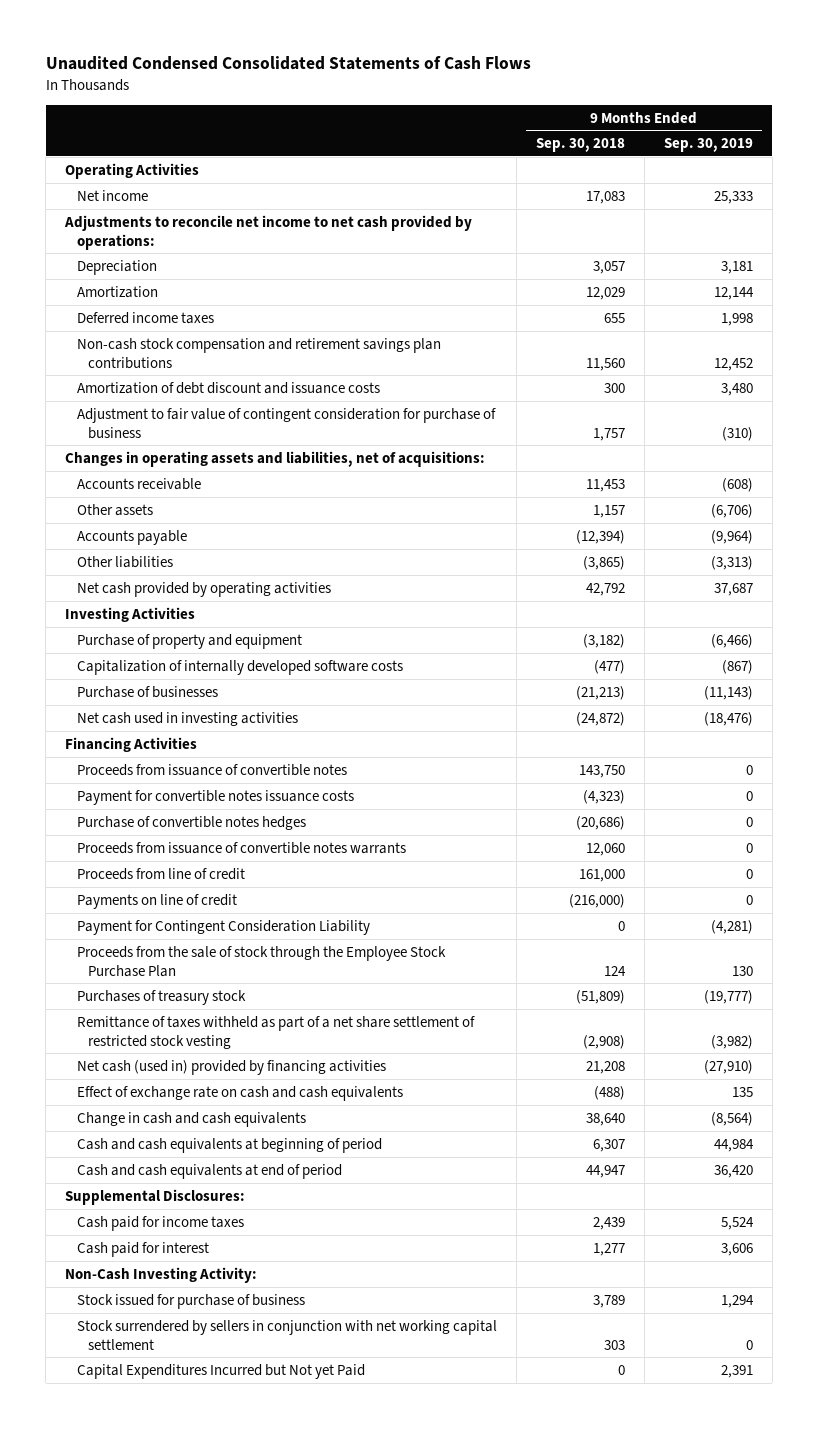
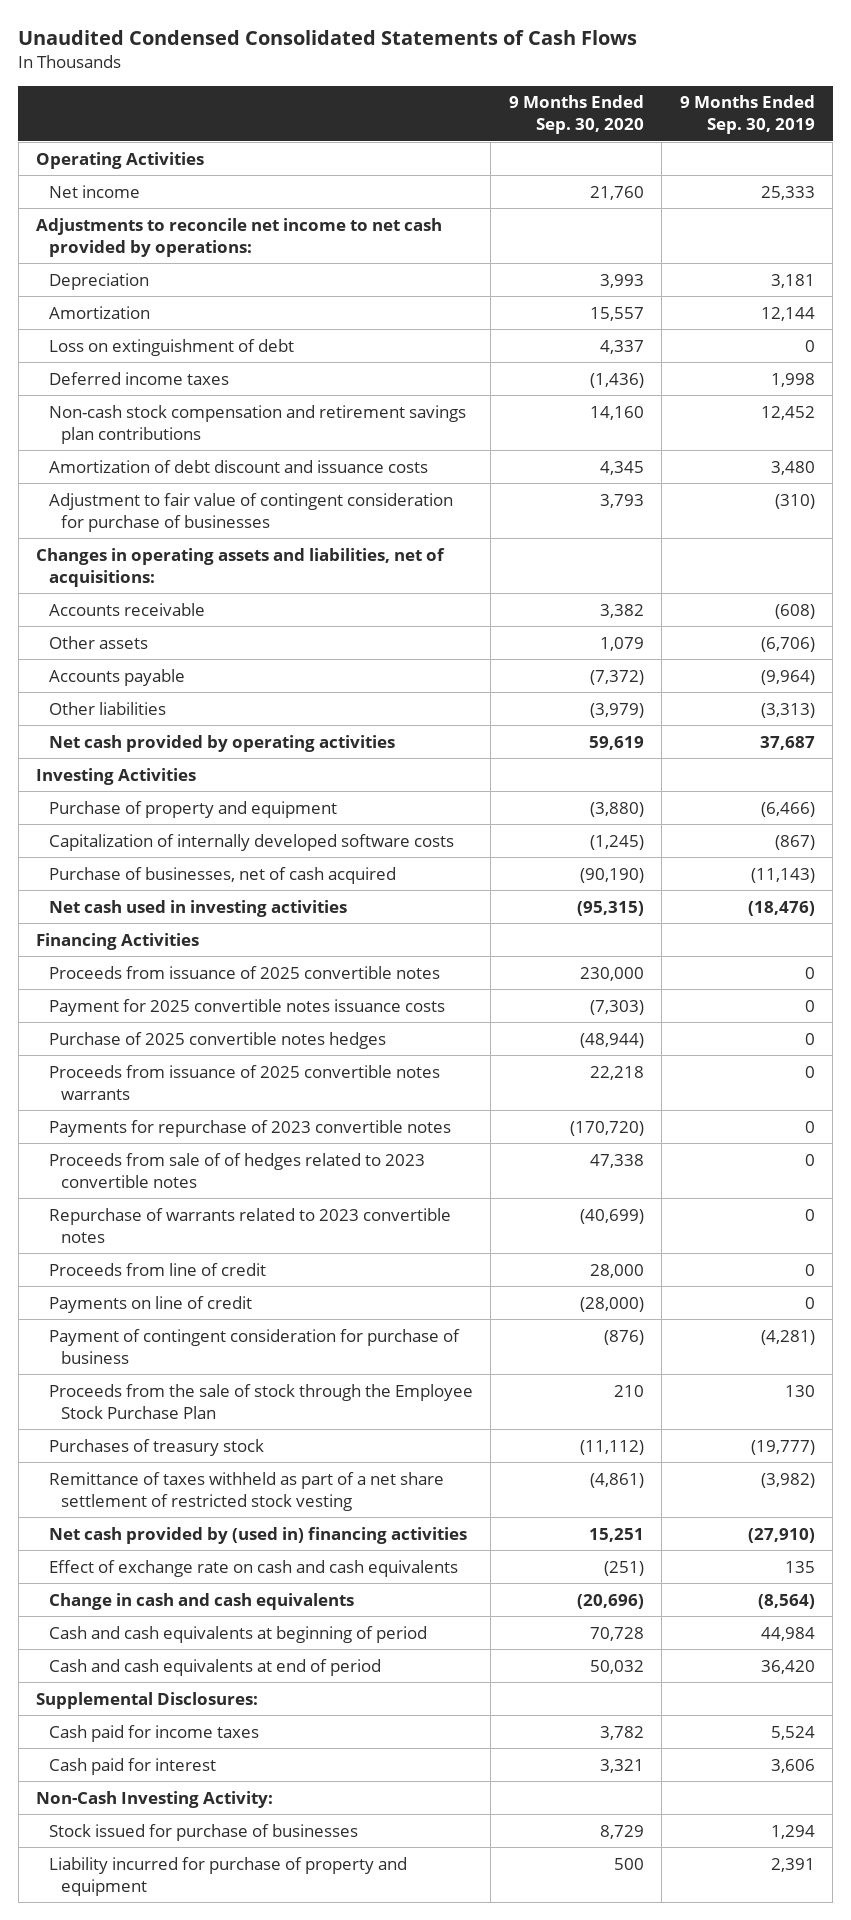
- | 9 Months Ended Sep. 30, 2018 | 9 Months Ended Sep. 30, 2019
+ | 9 Months Ended Sep. 30, 2020 | 9 Months Ended Sep. 30, 2019
+ Loss on extinguishment of debt | 4,337 | 0
- Adjustment to fair value of contingent consideration for purchase of business | 1,757 | (310)
+ Adjustment to fair value of contingent consideration for purchase of businesses | 3,793 | (310)
- Purchase of businesses | (21,213) | (11,143)
+ Purchase of businesses, net of cash acquired | (90,190) | (11,143)
- Proceeds from issuance of convertible notes | 143,750 | 0
- Payment for convertible notes issuance costs | (4,323) | 0
- Purchase of convertible notes hedges | (20,686) | 0
- Proceeds from issuance of convertible notes warrants | 12,060 | 0
+ Proceeds from issuance of 2025 convertible notes | 230,000 | 0
+ Payment for 2025 convertible notes issuance costs | (7,303) | 0
+ Purchase of 2025 convertible notes hedges | (48,944) | 0
+ Proceeds from issuance of 2025 convertible notes warrants | 22,218 | 0
+ Payments for repurchase of 2023 convertible notes | (170,720) | 0
+ Proceeds from sale of of hedges related to 2023 convertible notes | 47,338 | 0
+ Repurchase of warrants related to 2023 convertible notes | (40,699) | 0
- Payment for Contingent Consideration Liability | 0 | (4,281)
+ Payment of contingent consideration for purchase of business | (876) | (4,281)
- Net cash (used in) provided by financing activities | 21,208 | (27,910)
+ Net cash provided by (used in) financing activities | 15,251 | (27,910)
- Stock issued for purchase of business | 3,789 | 1,294
- Stock surrendered by sellers in conjunction with net working capital settlement | 303 | 0
- Capital Expenditures Incurred but Not yet Paid | 0 | 2,391
+ Stock issued for purchase of businesses | 8,729 | 1,294
+ Liability incurred for purchase of property and equipment | 500 | 2,391

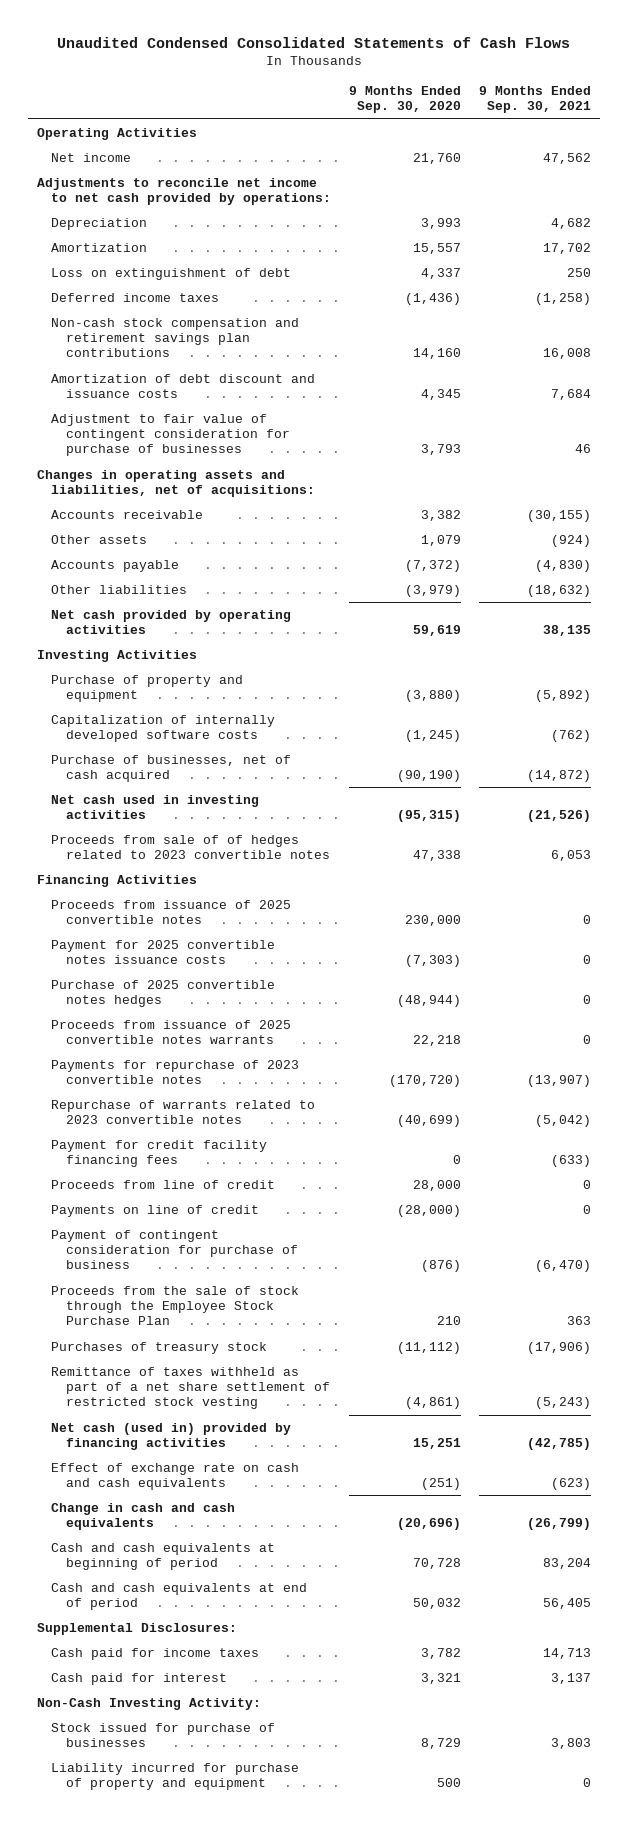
- | 9 Months Ended Sep. 30, 2020 | 9 Months Ended Sep. 30, 2019
+ | 9 Months Ended Sep. 30, 2020 | 9 Months Ended Sep. 30, 2021
moved up: Proceeds from sale of of hedges related to 2023 convertible notes | 47,338 | 6,053
+ Payment for credit facility financing fees | 0 | (633)
- Net cash provided by (used in) financing activities | 15,251 | (27,910)
+ Net cash (used in) provided by financing activities | 15,251 | (42,785)

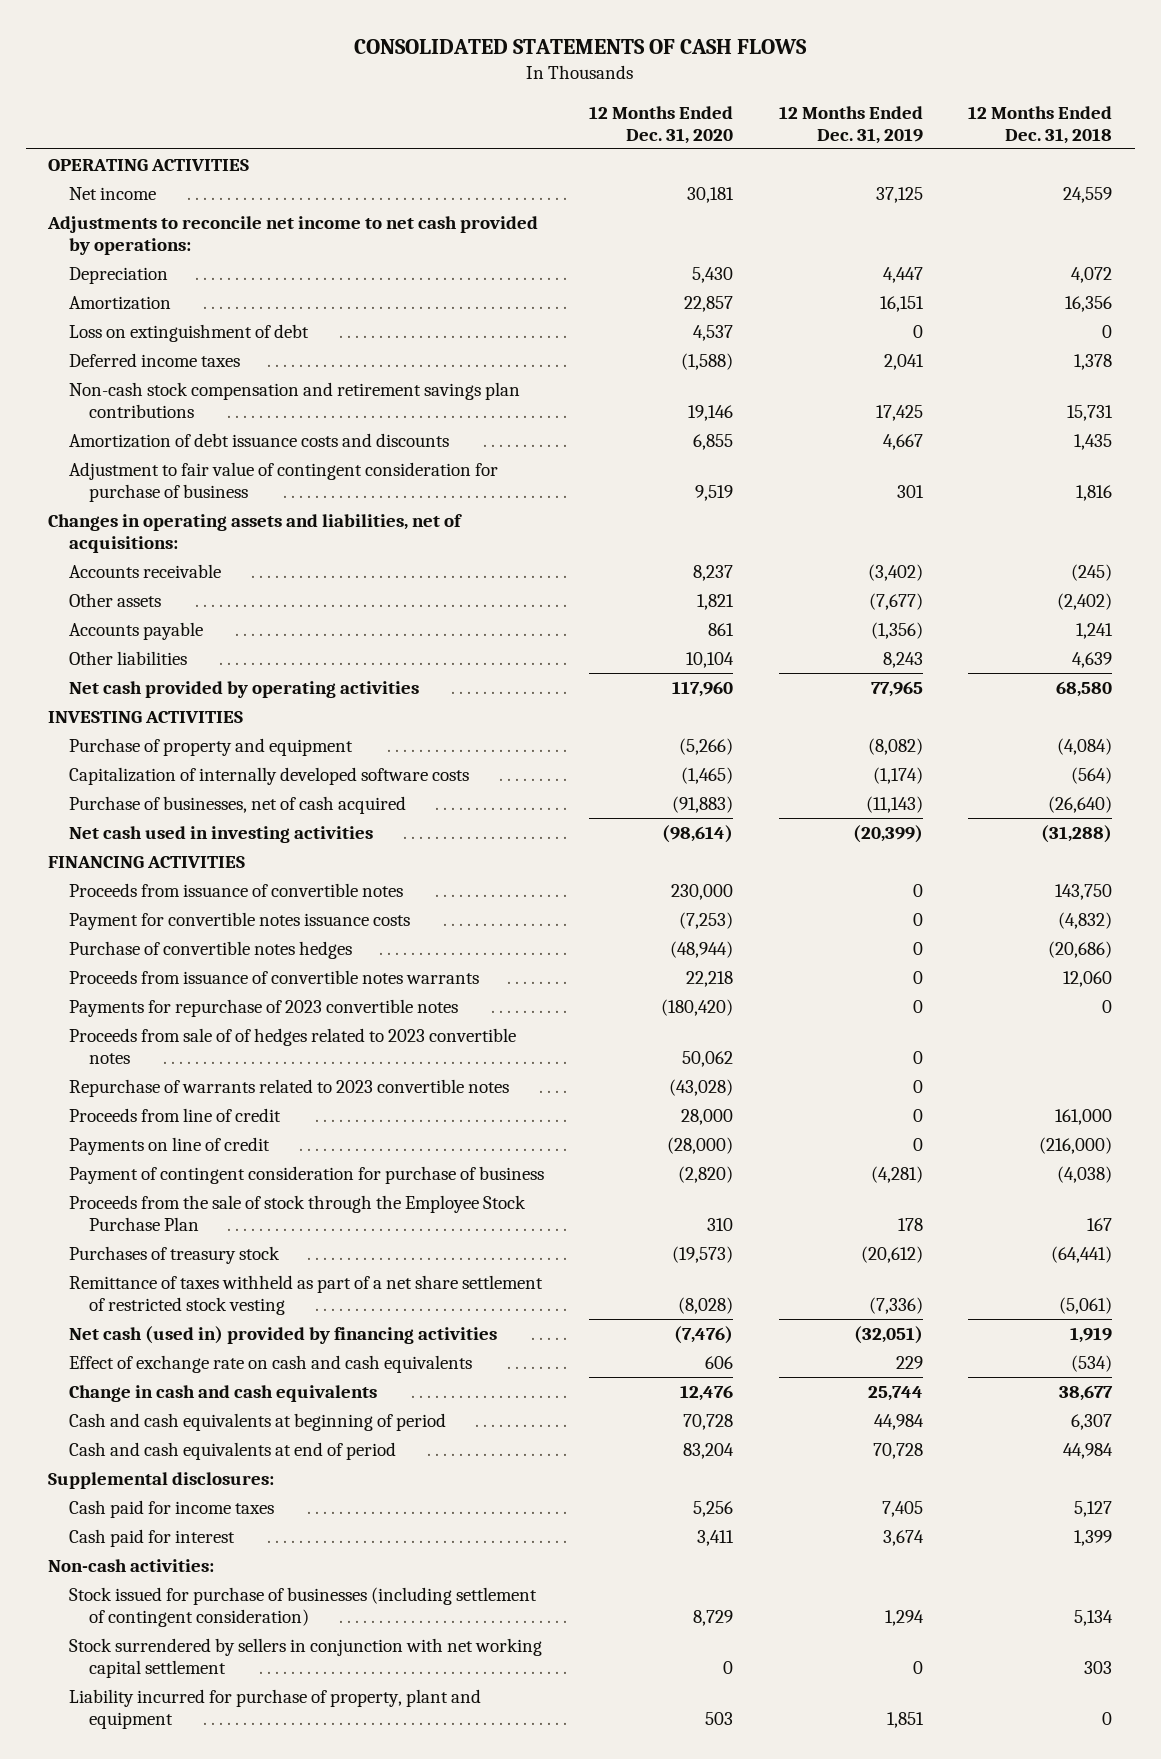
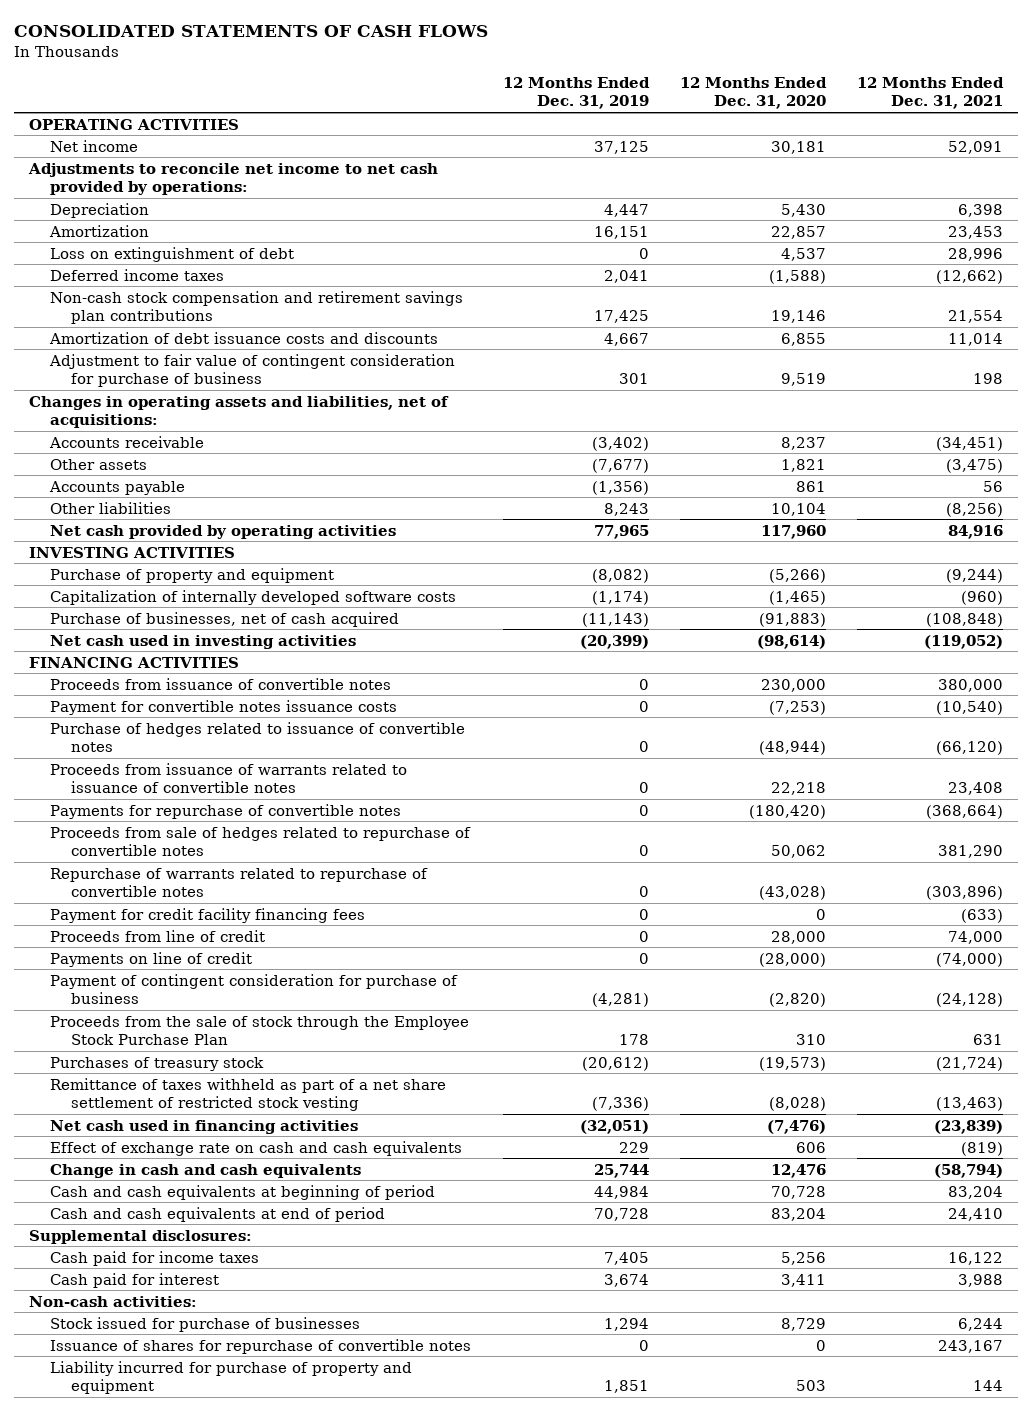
- | 12 Months Ended Dec. 31, 2020 | 12 Months Ended Dec. 31, 2019 | 12 Months Ended Dec. 31, 2018
+ | 12 Months Ended Dec. 31, 2019 | 12 Months Ended Dec. 31, 2020 | 12 Months Ended Dec. 31, 2021
- Purchase of convertible notes hedges | (48,944) | 0 | (20,686)
- Proceeds from issuance of convertible notes warrants | 22,218 | 0 | 12,060
- Payments for repurchase of 2023 convertible notes | (180,420) | 0 | 0
- Proceeds from sale of of hedges related to 2023 convertible notes | 50,062 | 0 |
- Repurchase of warrants related to 2023 convertible notes | (43,028) | 0 |
+ Purchase of hedges related to issuance of convertible notes | 0 | (48,944) | (66,120)
+ Proceeds from issuance of warrants related to issuance of convertible notes | 0 | 22,218 | 23,408
+ Payments for repurchase of convertible notes | 0 | (180,420) | (368,664)
+ Proceeds from sale of hedges related to repurchase of convertible notes | 0 | 50,062 | 381,290
+ Repurchase of warrants related to repurchase of convertible notes | 0 | (43,028) | (303,896)
+ Payment for credit facility financing fees | 0 | 0 | (633)
- Net cash (used in) provided by financing activities | (7,476) | (32,051) | 1,919
+ Net cash used in financing activities | (32,051) | (7,476) | (23,839)
- Stock issued for purchase of businesses (including settlement of contingent consideration) | 8,729 | 1,294 | 5,134
- Stock surrendered by sellers in conjunction with net working capital settlement | 0 | 0 | 303
- Liability incurred for purchase of property, plant and equipment | 503 | 1,851 | 0
+ Stock issued for purchase of businesses | 1,294 | 8,729 | 6,244
+ Issuance of shares for repurchase of convertible notes | 0 | 0 | 243,167
+ Liability incurred for purchase of property and equipment | 1,851 | 503 | 144

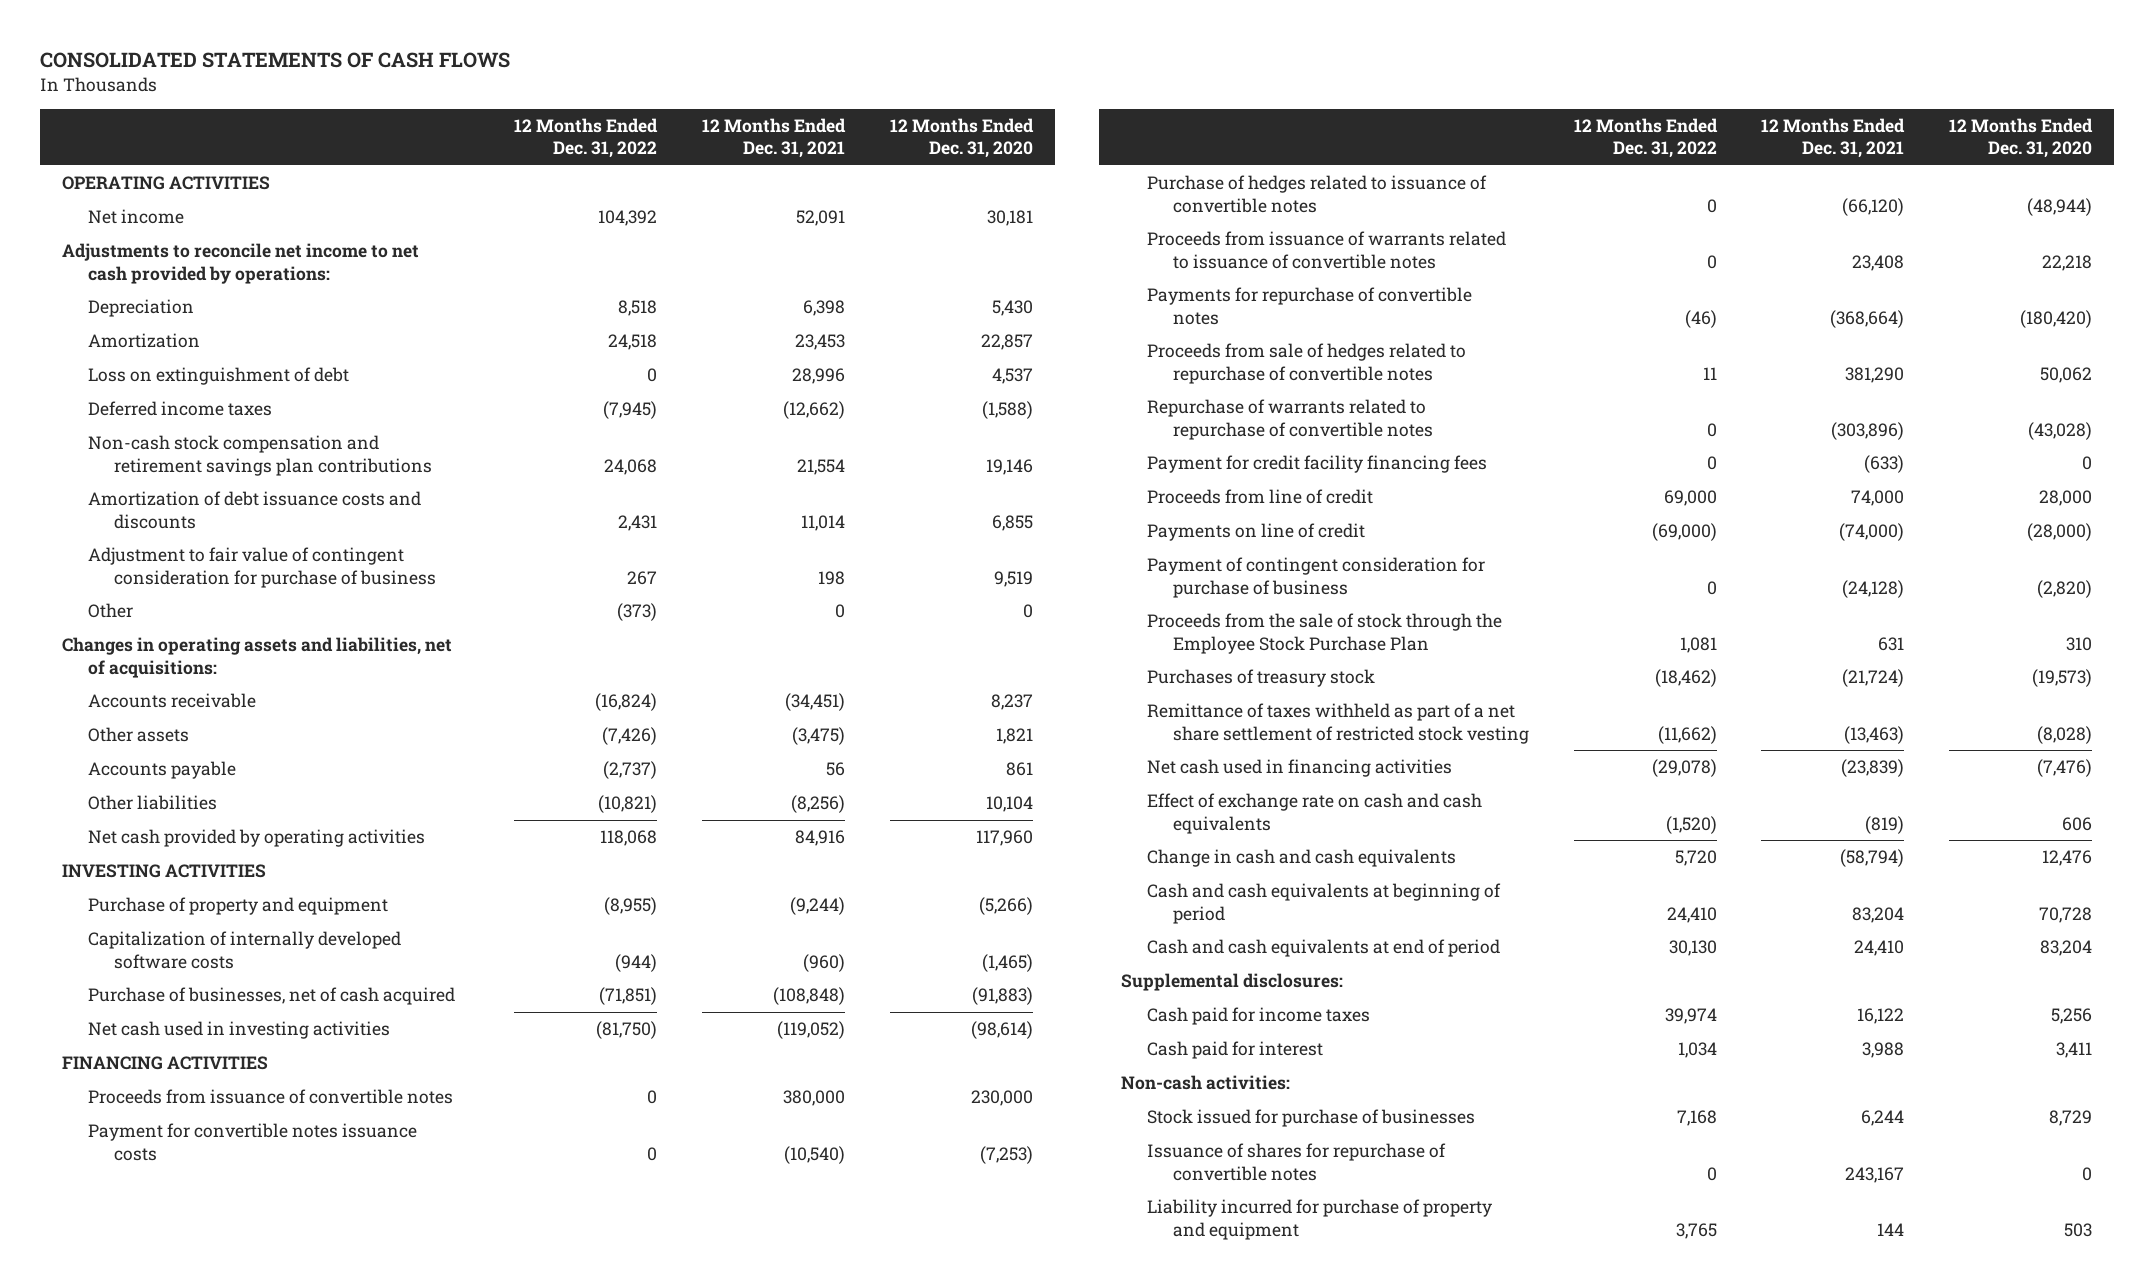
- | 12 Months Ended Dec. 31, 2019 | 12 Months Ended Dec. 31, 2020 | 12 Months Ended Dec. 31, 2021
+ | 12 Months Ended Dec. 31, 2022 | 12 Months Ended Dec. 31, 2021 | 12 Months Ended Dec. 31, 2020
+ Other | (373) | 0 | 0

